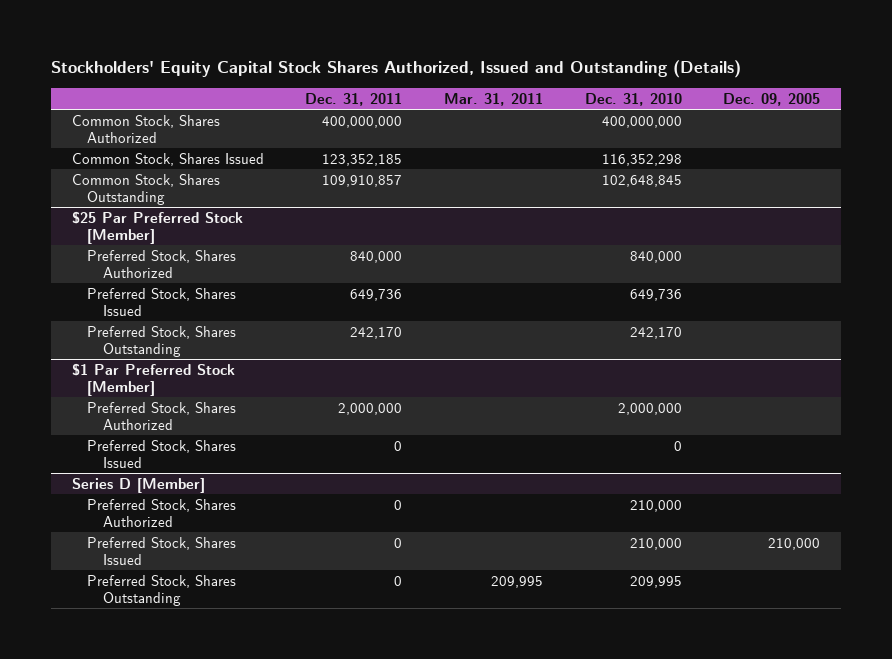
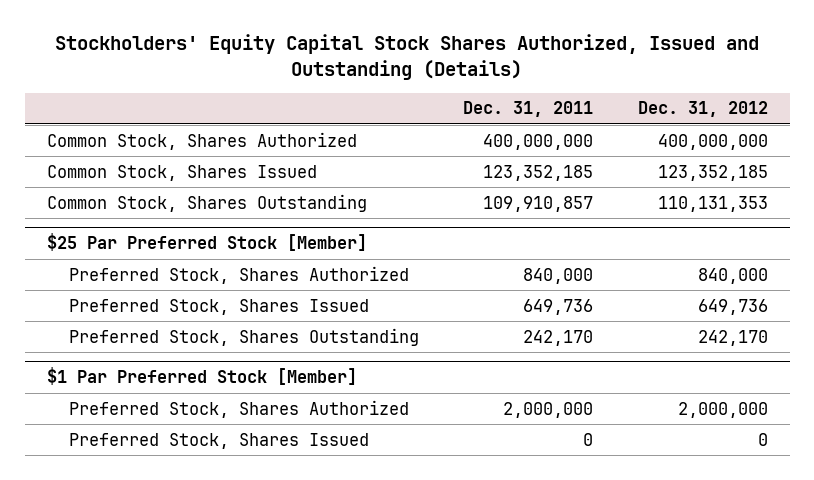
- | Dec. 31, 2011 | Mar. 31, 2011 | Dec. 31, 2010 | Dec. 09, 2005
+ | Dec. 31, 2011 | Dec. 31, 2012
- Series D [Member]
- Preferred Stock, Shares Authorized | 0 | | 210,000 |
- Preferred Stock, Shares Issued | 0 | | 210,000 | 210,000
- Preferred Stock, Shares Outstanding | 0 | 209,995 | 209,995 |

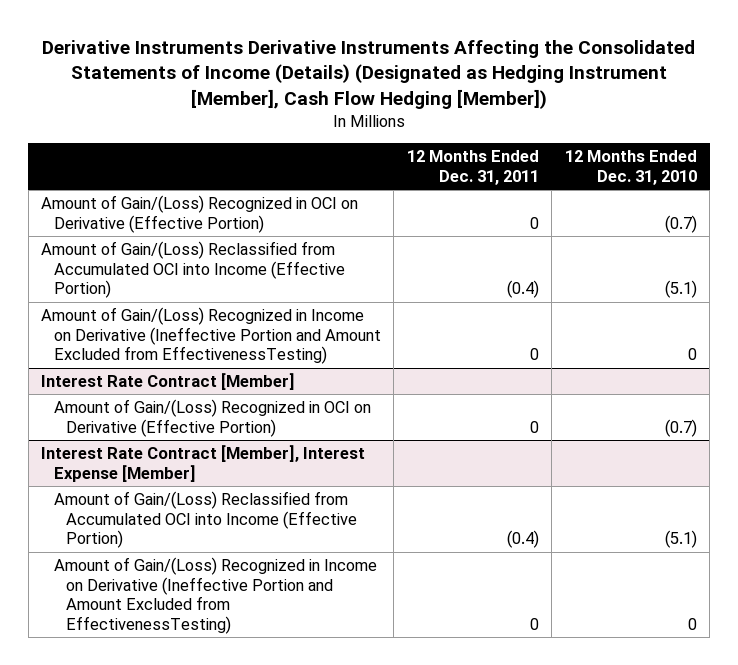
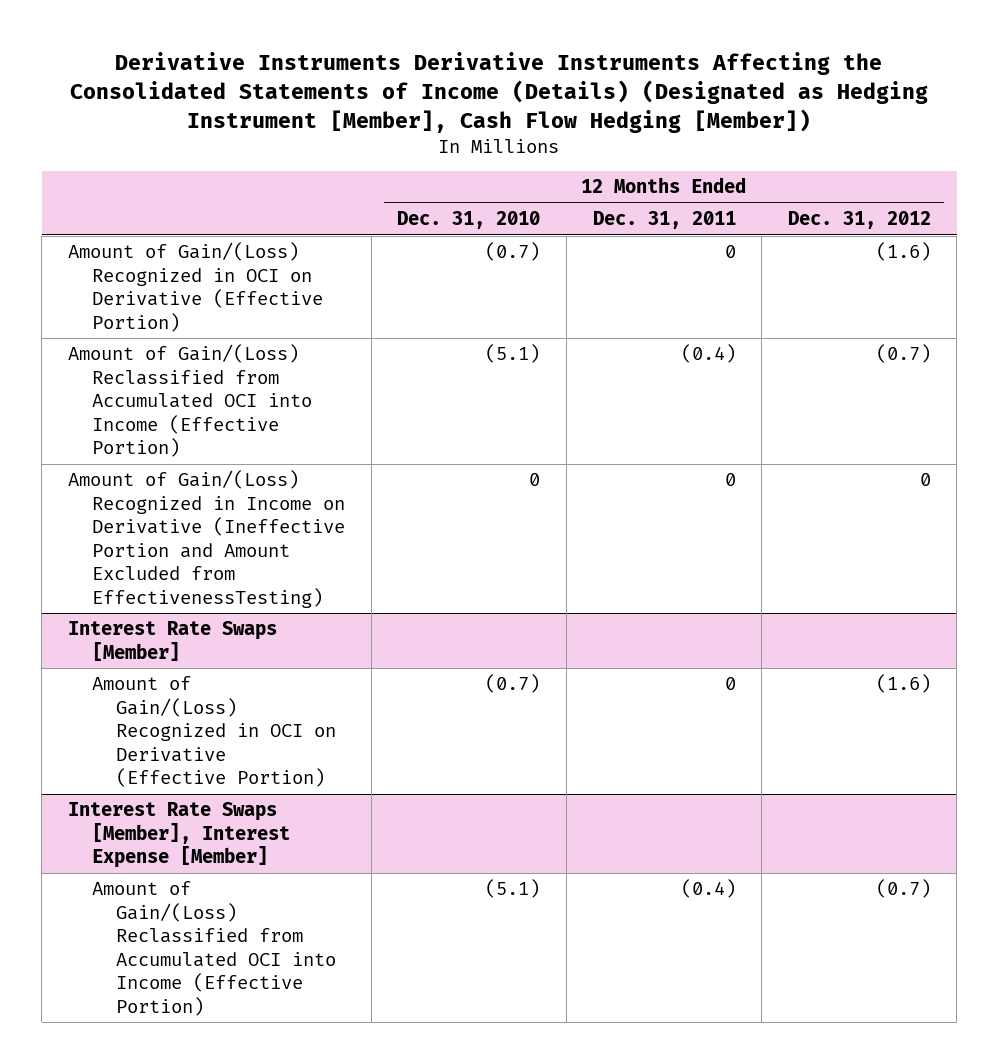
- | 12 Months Ended Dec. 31, 2011 | 12 Months Ended Dec. 31, 2010
+ | 12 Months Ended Dec. 31, 2010 | 12 Months Ended Dec. 31, 2011 | 12 Months Ended Dec. 31, 2012
- Interest Rate Contract [Member]
+ Interest Rate Swaps [Member]
- Interest Rate Contract [Member], Interest Expense [Member]
+ Interest Rate Swaps [Member], Interest Expense [Member]
- Amount of Gain/(Loss) Recognized in Income on Derivative (Ineffective Portion and Amount Excluded from EffectivenessTesting) | 0 | 0

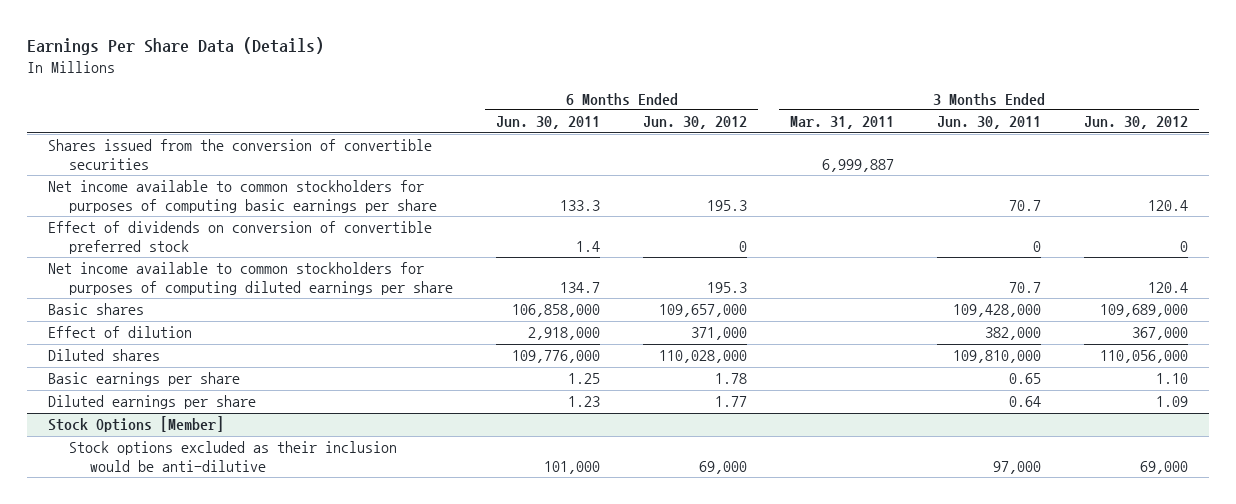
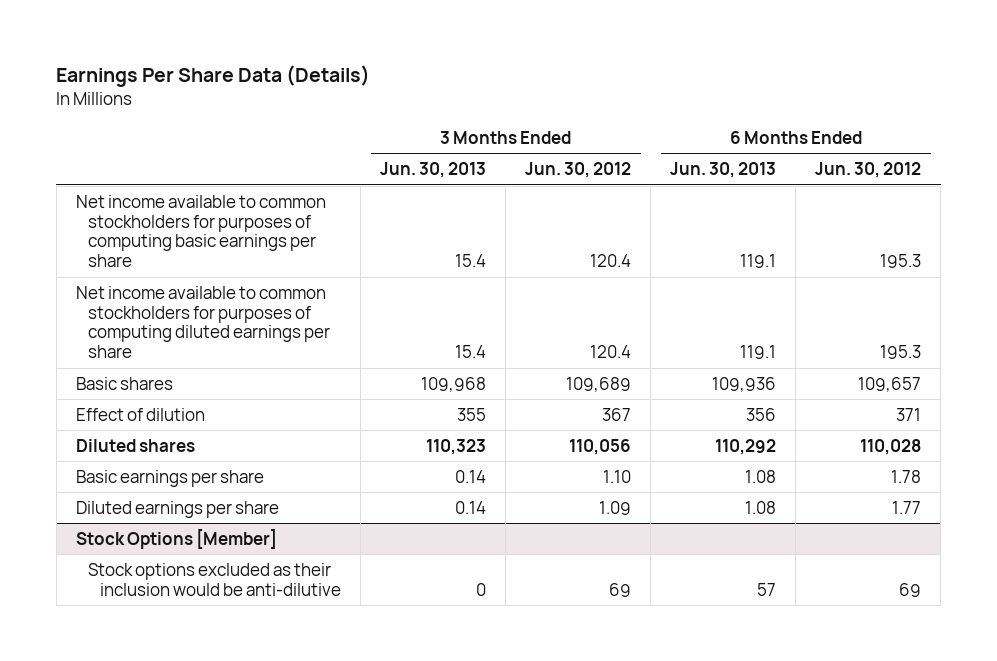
- | 6 Months Ended Jun. 30, 2011 | 6 Months Ended Jun. 30, 2012 | 3 Months Ended Mar. 31, 2011 | 3 Months Ended Jun. 30, 2011 | 3 Months Ended Jun. 30, 2012
+ | 3 Months Ended Jun. 30, 2013 | 3 Months Ended Jun. 30, 2012 | 6 Months Ended Jun. 30, 2013 | 6 Months Ended Jun. 30, 2012
- Shares issued from the conversion of convertible securities | | | 6,999,887 | |
- Effect of dividends on conversion of convertible preferred stock | 1.4 | 0 | | 0 | 0
- Basic shares | 106,858,000 | 109,657,000 | | 109,428,000 | 109,689,000
- Effect of dilution | 2,918,000 | 371,000 | | 382,000 | 367,000
- Diluted shares | 109,776,000 | 110,028,000 | | 109,810,000 | 110,056,000
+ Basic shares | 109,968 | 109,689 | 109,936 | 109,657
+ Effect of dilution | 355 | 367 | 356 | 371
+ Diluted shares | 110,323 | 110,056 | 110,292 | 110,028
@ Stock Options [Member]
- Stock options excluded as their inclusion would be anti-dilutive | 101,000 | 69,000 | | 97,000 | 69,000
+ Stock options excluded as their inclusion would be anti-dilutive | 0 | 69 | 57 | 69

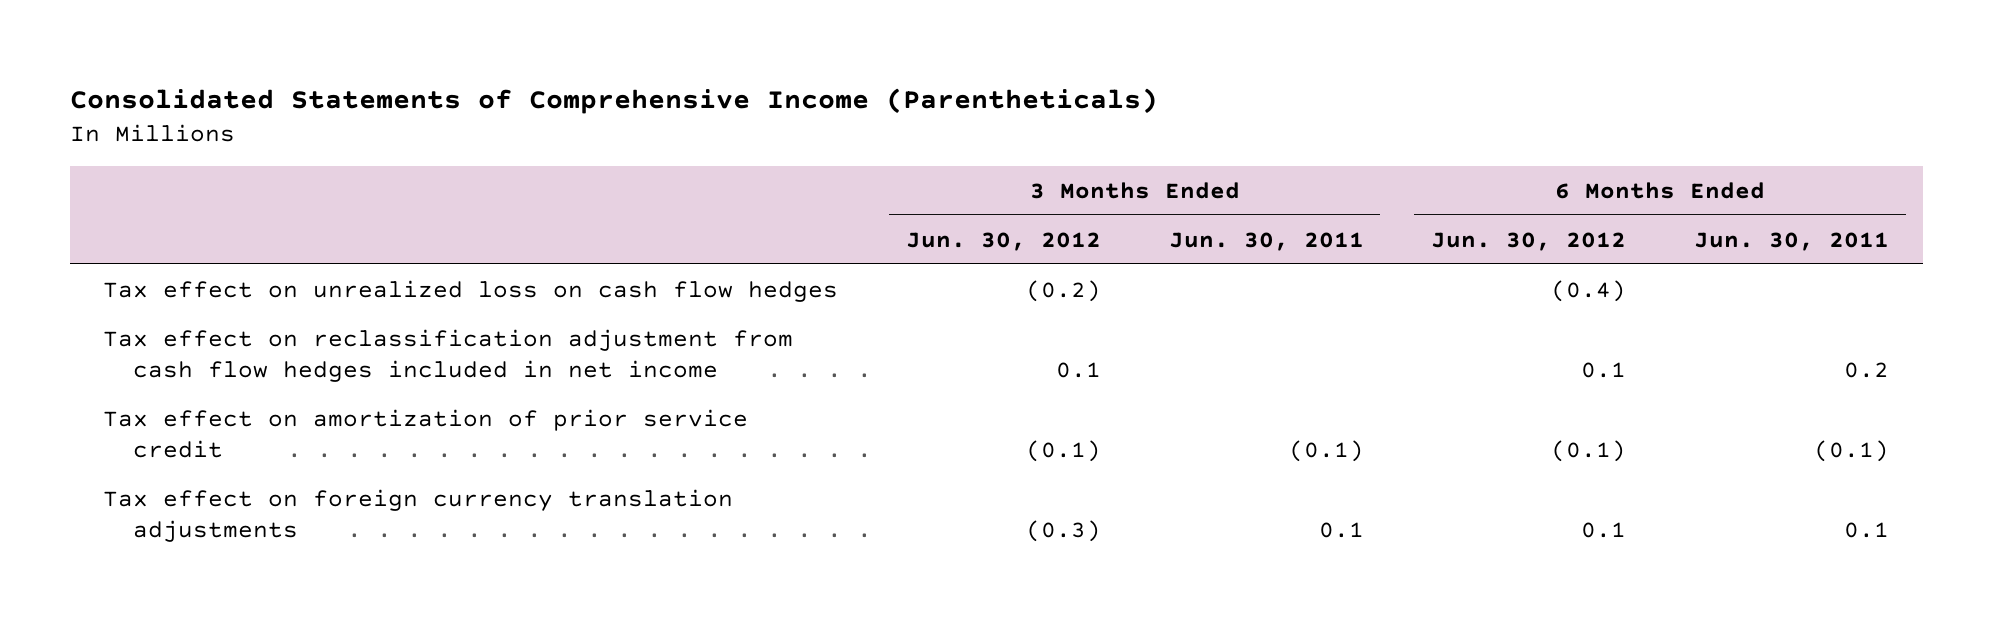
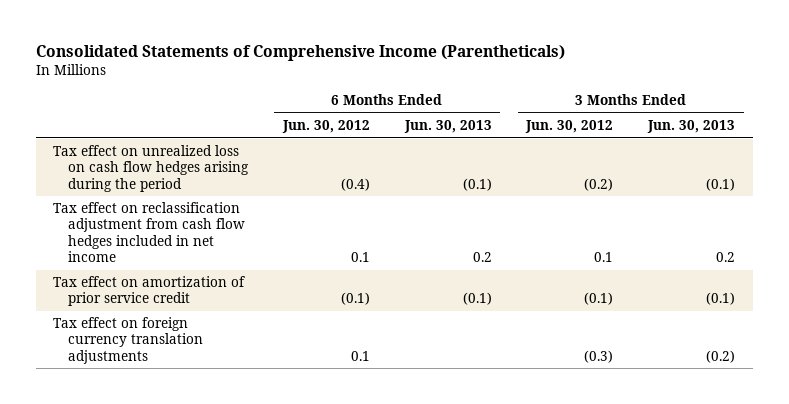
- | 3 Months Ended Jun. 30, 2012 | 3 Months Ended Jun. 30, 2011 | 6 Months Ended Jun. 30, 2012 | 6 Months Ended Jun. 30, 2011
+ | 6 Months Ended Jun. 30, 2012 | 6 Months Ended Jun. 30, 2013 | 3 Months Ended Jun. 30, 2012 | 3 Months Ended Jun. 30, 2013
- Tax effect on unrealized loss on cash flow hedges | (0.2) | | (0.4) |
+ Tax effect on unrealized loss on cash flow hedges arising during the period | (0.4) | (0.1) | (0.2) | (0.1)

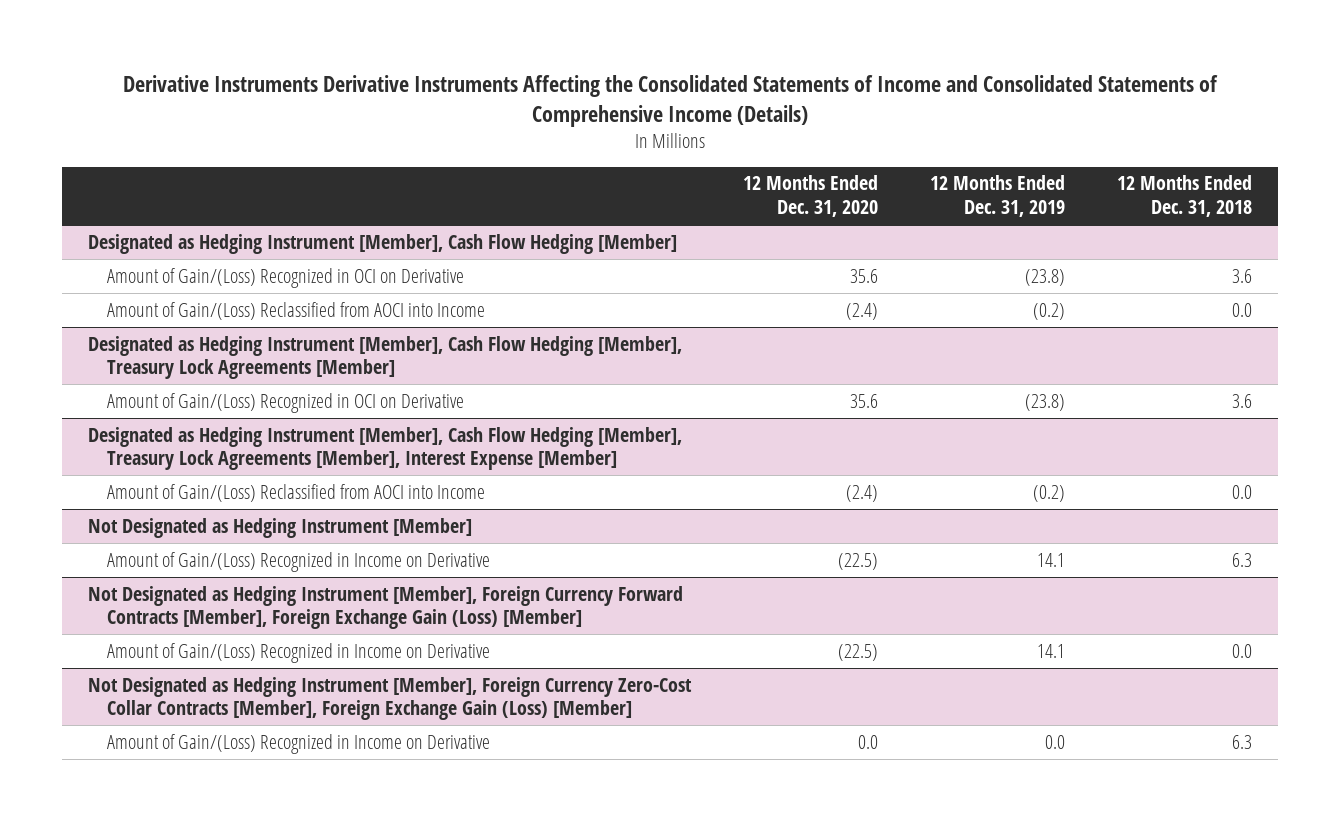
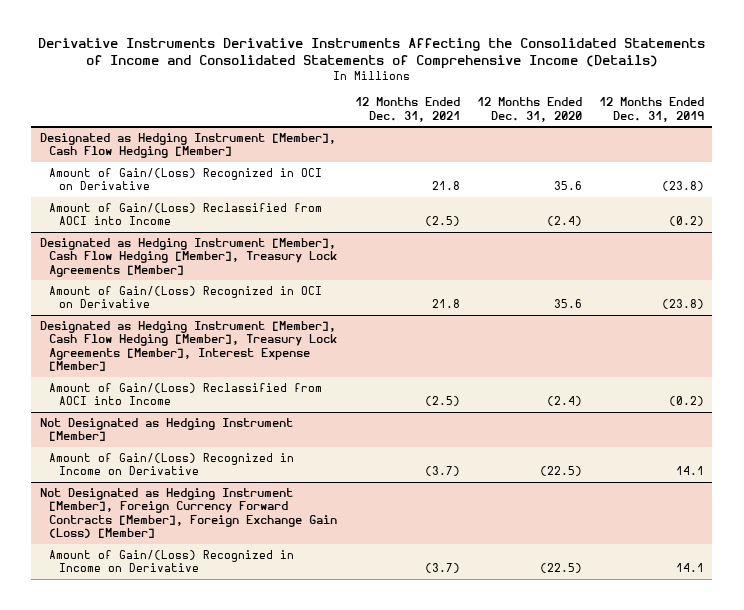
- | 12 Months Ended Dec. 31, 2020 | 12 Months Ended Dec. 31, 2019 | 12 Months Ended Dec. 31, 2018
+ | 12 Months Ended Dec. 31, 2021 | 12 Months Ended Dec. 31, 2020 | 12 Months Ended Dec. 31, 2019
- Not Designated as Hedging Instrument [Member], Foreign Currency Zero-Cost Collar Contracts [Member], Foreign Exchange Gain (Loss) [Member]
- Amount of Gain/(Loss) Recognized in Income on Derivative | 0.0 | 0.0 | 6.3

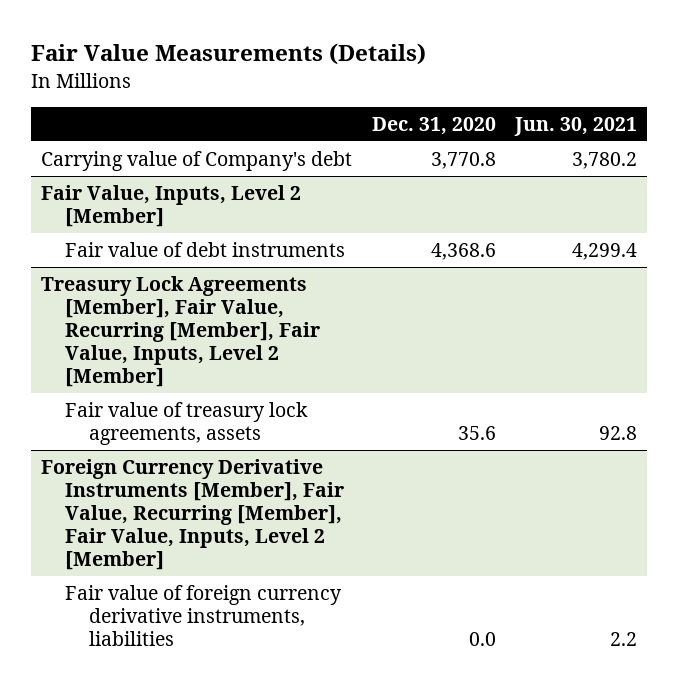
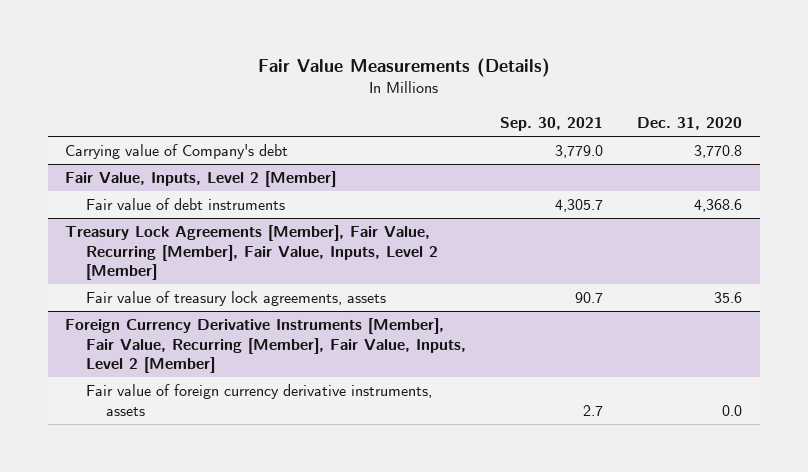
- | Dec. 31, 2020 | Jun. 30, 2021
+ | Sep. 30, 2021 | Dec. 31, 2020
@ Foreign Currency Derivative Instruments [Member], Fair Value, Recurring [Member], Fair Value, Inputs, Level 2 [Member]
- Fair value of foreign currency derivative instruments, liabilities | 0.0 | 2.2
+ Fair value of foreign currency derivative instruments, assets | 2.7 | 0.0

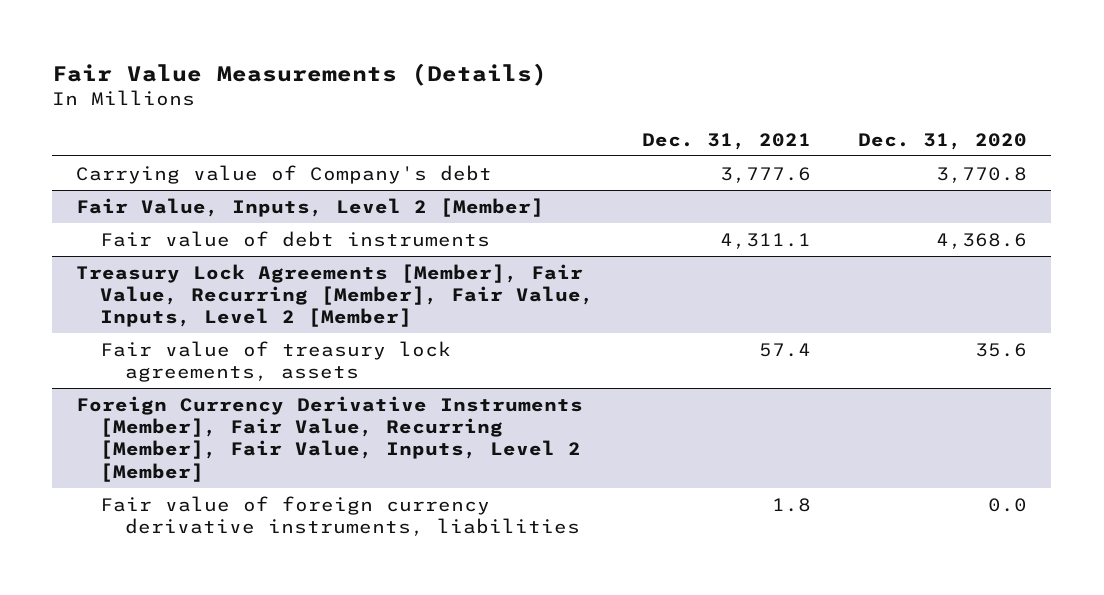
- | Sep. 30, 2021 | Dec. 31, 2020
+ | Dec. 31, 2021 | Dec. 31, 2020
@ Foreign Currency Derivative Instruments [Member], Fair Value, Recurring [Member], Fair Value, Inputs, Level 2 [Member]
- Fair value of foreign currency derivative instruments, assets | 2.7 | 0.0
+ Fair value of foreign currency derivative instruments, liabilities | 1.8 | 0.0

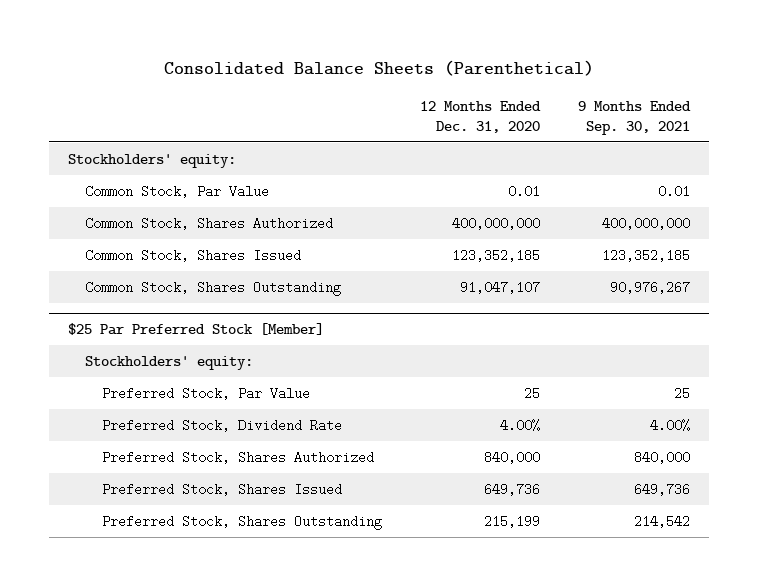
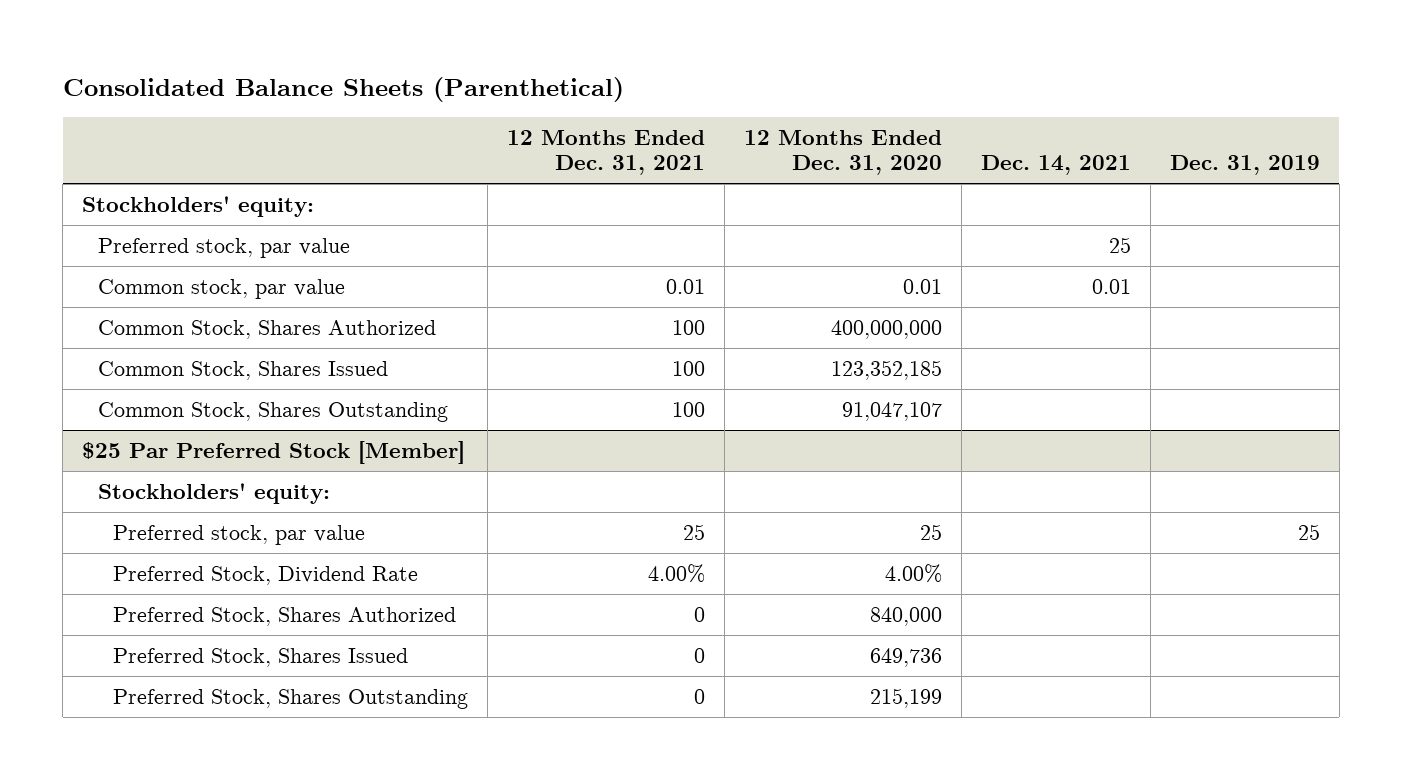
- | 12 Months Ended Dec. 31, 2020 | 9 Months Ended Sep. 30, 2021
+ | 12 Months Ended Dec. 31, 2021 | 12 Months Ended Dec. 31, 2020 | Dec. 14, 2021 | Dec. 31, 2019
- Common Stock, Par Value | 0.01 | 0.01
+ Preferred stock, par value | | | 25 |
+ Common stock, par value | 0.01 | 0.01 | 0.01 |
@ $25 Par Preferred Stock [Member]
- Preferred Stock, Par Value | 25 | 25
+ Preferred stock, par value | 25 | 25 | | 25

